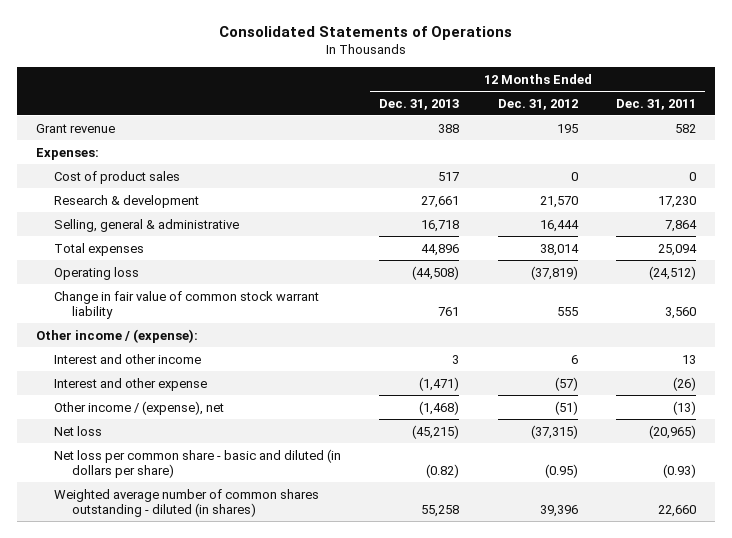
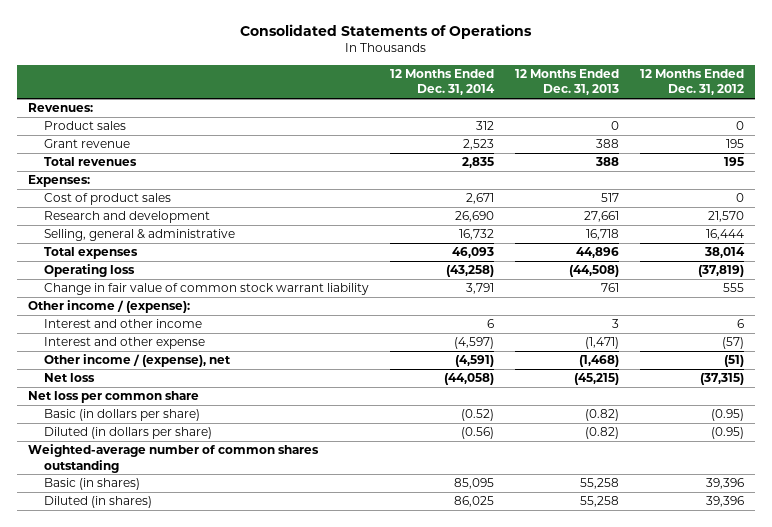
- | 12 Months Ended Dec. 31, 2013 | 12 Months Ended Dec. 31, 2012 | 12 Months Ended Dec. 31, 2011
+ | 12 Months Ended Dec. 31, 2014 | 12 Months Ended Dec. 31, 2013 | 12 Months Ended Dec. 31, 2012
+ Revenues:
+ Product sales | 312 | 0 | 0
+ Total revenues | 2,835 | 388 | 195
- Research & development | 27,661 | 21,570 | 17,230
+ Research and development | 26,690 | 27,661 | 21,570
- Net loss per common share - basic and diluted (in dollars per share) | (0.82) | (0.95) | (0.93)
- Weighted average number of common shares outstanding - diluted (in shares) | 55,258 | 39,396 | 22,660
+ Net loss per common share
+ Basic (in dollars per share) | (0.52) | (0.82) | (0.95)
+ Diluted (in dollars per share) | (0.56) | (0.82) | (0.95)
+ Weighted-average number of common shares outstanding
+ Basic (in shares) | 85,095 | 55,258 | 39,396
+ Diluted (in shares) | 86,025 | 55,258 | 39,396

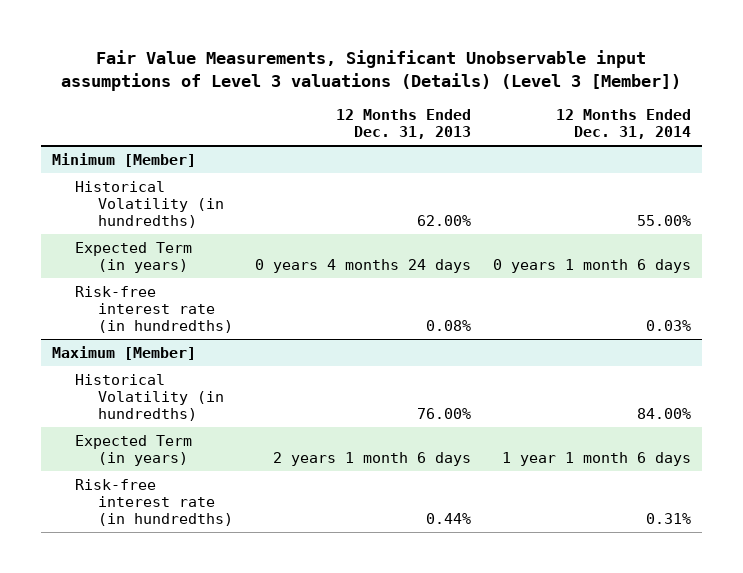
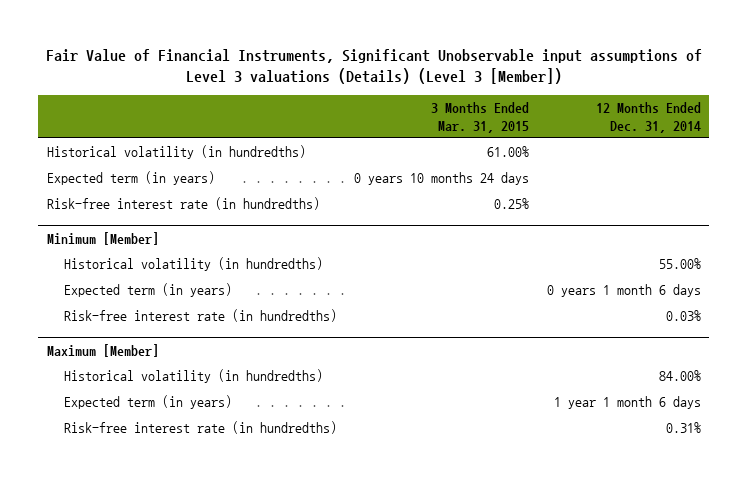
- Fair Value Measurements, Significant Unobservable input assumptions of Level 3 valuations (Details) (Level 3 [Member])
+ Fair Value of Financial Instruments, Significant Unobservable input assumptions of Level 3 valuations (Details) (Level 3 [Member])
- | 12 Months Ended Dec. 31, 2013 | 12 Months Ended Dec. 31, 2014
+ | 3 Months Ended Mar. 31, 2015 | 12 Months Ended Dec. 31, 2014
+ Historical volatility (in hundredths) | 61.00% |
+ Expected term (in years) | 0 years 10 months 24 days |
+ Risk-free interest rate (in hundredths) | 0.25% |
@ Minimum [Member]
- Historical Volatility (in hundredths) | 62.00% | 55.00%
- Expected Term (in years) | 0 years 4 months 24 days | 0 years 1 month 6 days
+ Historical volatility (in hundredths) | | 55.00%
+ Expected term (in years) | | 0 years 1 month 6 days
@ Maximum [Member]
- Historical Volatility (in hundredths) | 76.00% | 84.00%
- Expected Term (in years) | 2 years 1 month 6 days | 1 year 1 month 6 days
+ Historical volatility (in hundredths) | | 84.00%
+ Expected term (in years) | | 1 year 1 month 6 days

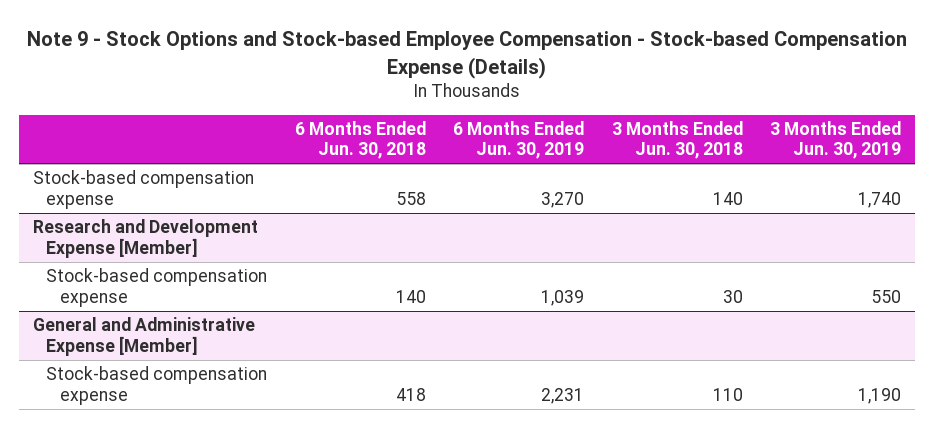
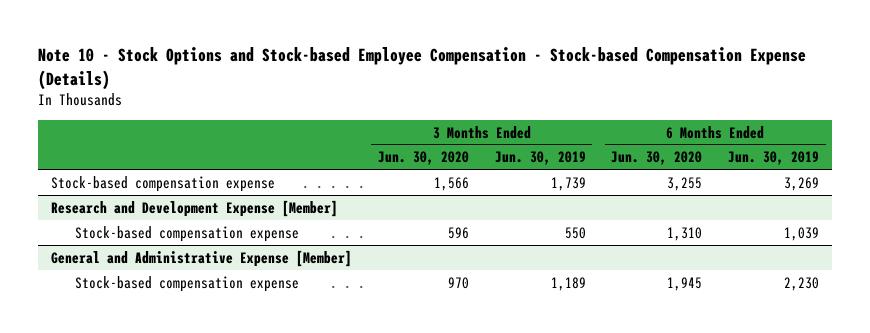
- Note 9 - Stock Options and Stock-based Employee Compensation - Stock-based Compensation Expense (Details)
+ Note 10 - Stock Options and Stock-based Employee Compensation - Stock-based Compensation Expense (Details)
- | 6 Months Ended Jun. 30, 2018 | 6 Months Ended Jun. 30, 2019 | 3 Months Ended Jun. 30, 2018 | 3 Months Ended Jun. 30, 2019
+ | 3 Months Ended Jun. 30, 2020 | 3 Months Ended Jun. 30, 2019 | 6 Months Ended Jun. 30, 2020 | 6 Months Ended Jun. 30, 2019
- Stock-based compensation expense | 558 | 3,270 | 140 | 1,740
+ Stock-based compensation expense | 1,566 | 1,739 | 3,255 | 3,269
@ General and Administrative Expense [Member]
- Stock-based compensation expense | 418 | 2,231 | 110 | 1,190
+ Stock-based compensation expense | 970 | 1,189 | 1,945 | 2,230

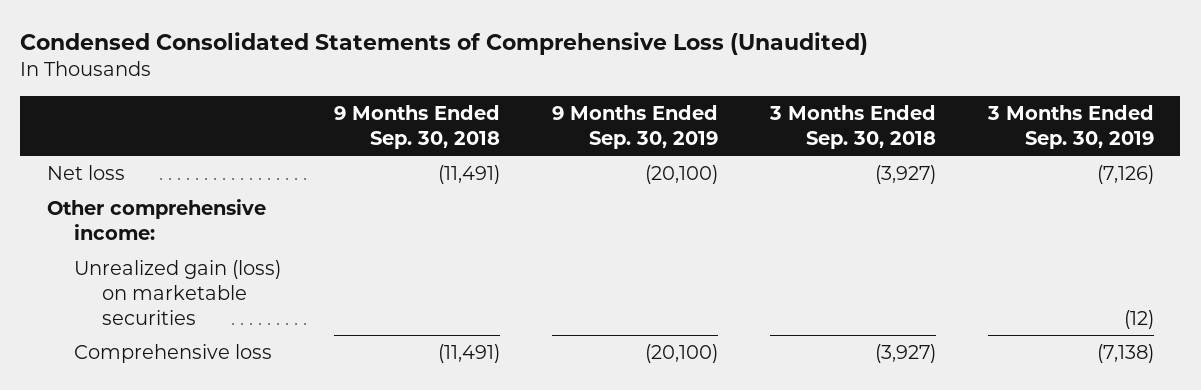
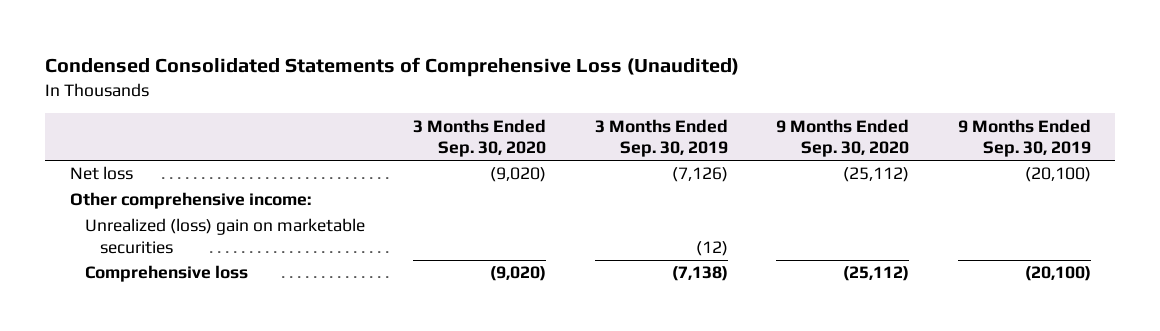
- | 9 Months Ended Sep. 30, 2018 | 9 Months Ended Sep. 30, 2019 | 3 Months Ended Sep. 30, 2018 | 3 Months Ended Sep. 30, 2019
+ | 3 Months Ended Sep. 30, 2020 | 3 Months Ended Sep. 30, 2019 | 9 Months Ended Sep. 30, 2020 | 9 Months Ended Sep. 30, 2019
- Unrealized gain (loss) on marketable securities | | | | (12)
+ Unrealized (loss) gain on marketable securities | | (12) | |

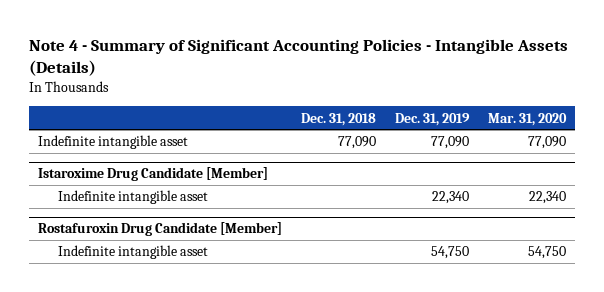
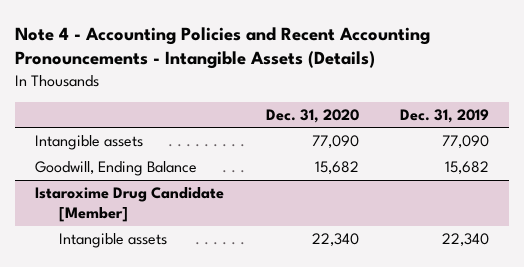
- Note 4 - Summary of Significant Accounting Policies - Intangible Assets (Details)
+ Note 4 - Accounting Policies and Recent Accounting Pronouncements - Intangible Assets (Details)
- | Dec. 31, 2018 | Dec. 31, 2019 | Mar. 31, 2020
+ | Dec. 31, 2020 | Dec. 31, 2019
- Indefinite intangible asset | 77,090 | 77,090 | 77,090
+ Intangible assets | 77,090 | 77,090
+ Goodwill, Ending Balance | 15,682 | 15,682
@ Istaroxime Drug Candidate [Member]
- Indefinite intangible asset | | 22,340 | 22,340
- Rostafuroxin Drug Candidate [Member]
- Indefinite intangible asset | | 54,750 | 54,750
@ Istaroxime Drug Candidate [Member]
+ Intangible assets | 22,340 | 22,340

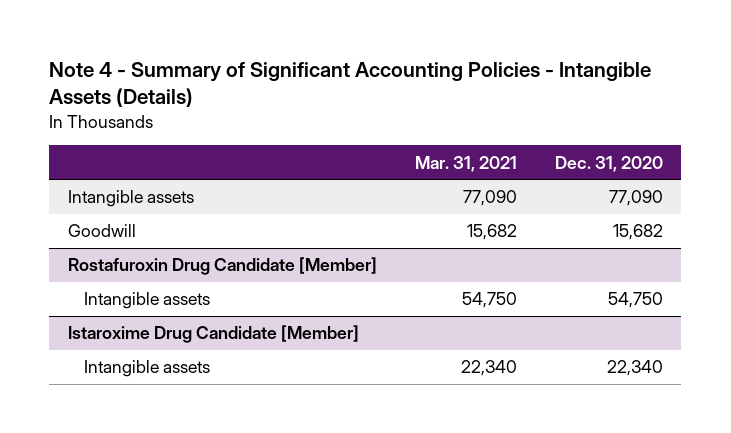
- Note 4 - Accounting Policies and Recent Accounting Pronouncements - Intangible Assets (Details)
+ Note 4 - Summary of Significant Accounting Policies - Intangible Assets (Details)
- | Dec. 31, 2020 | Dec. 31, 2019
+ | Mar. 31, 2021 | Dec. 31, 2020
- Goodwill, Ending Balance | 15,682 | 15,682
+ Goodwill | 15,682 | 15,682
+ Rostafuroxin Drug Candidate [Member]
+ Intangible assets | 54,750 | 54,750

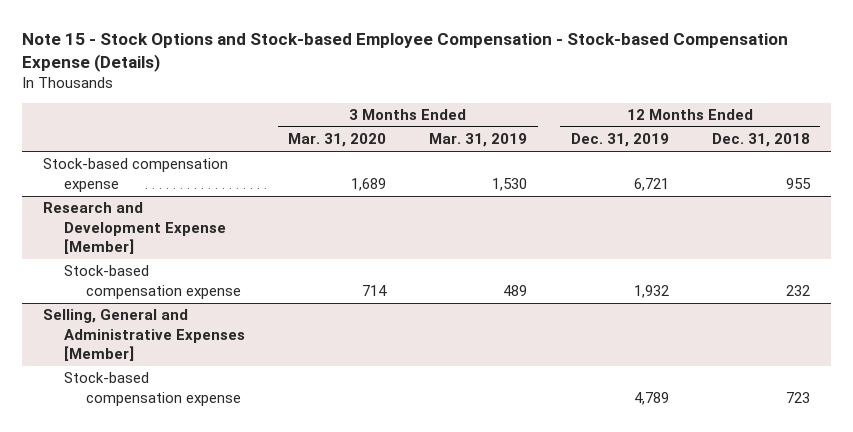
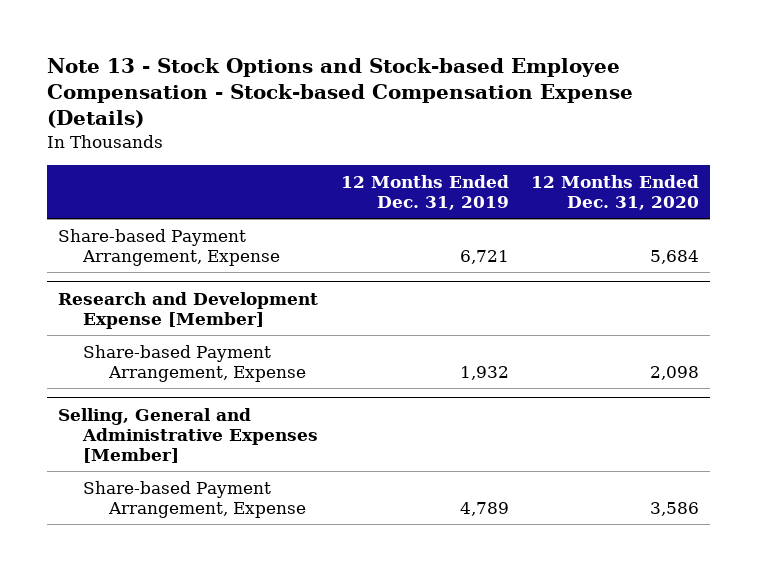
- Note 15 - Stock Options and Stock-based Employee Compensation - Stock-based Compensation Expense (Details)
+ Note 13 - Stock Options and Stock-based Employee Compensation - Stock-based Compensation Expense (Details)
- | 3 Months Ended Mar. 31, 2020 | 3 Months Ended Mar. 31, 2019 | 12 Months Ended Dec. 31, 2019 | 12 Months Ended Dec. 31, 2018
+ | 12 Months Ended Dec. 31, 2019 | 12 Months Ended Dec. 31, 2020
- Stock-based compensation expense | 1,689 | 1,530 | 6,721 | 955
+ Share-based Payment Arrangement, Expense | 6,721 | 5,684
@ Research and Development Expense [Member]
- Stock-based compensation expense | 714 | 489 | 1,932 | 232
+ Share-based Payment Arrangement, Expense | 1,932 | 2,098
@ Selling, General and Administrative Expenses [Member]
- Stock-based compensation expense | | | 4,789 | 723
+ Share-based Payment Arrangement, Expense | 4,789 | 3,586

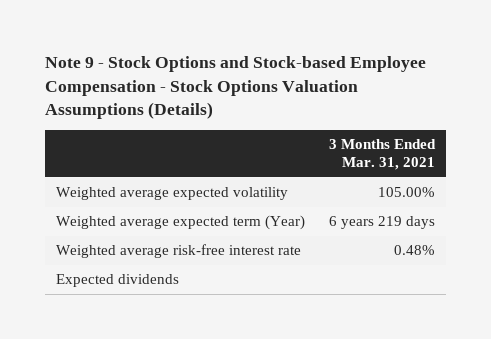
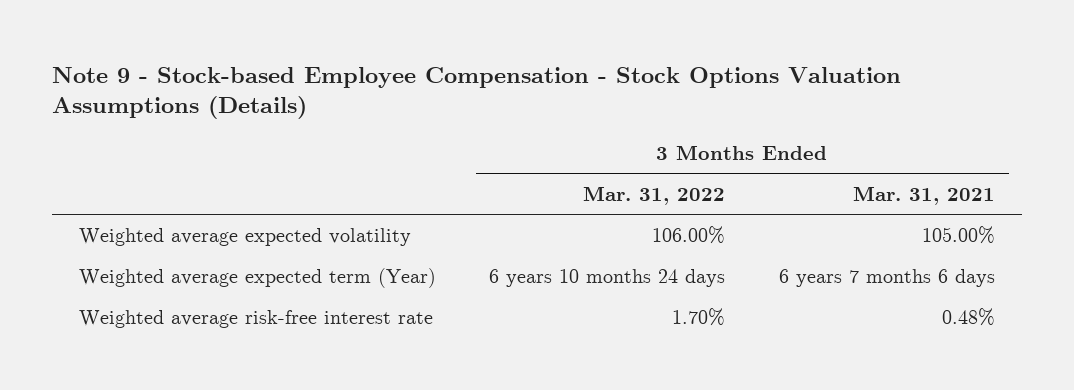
- Note 9 - Stock Options and Stock-based Employee Compensation - Stock Options Valuation Assumptions (Details)
+ Note 9 - Stock-based Employee Compensation - Stock Options Valuation Assumptions (Details)
- | 3 Months Ended Mar. 31, 2021
+ | 3 Months Ended Mar. 31, 2022 | 3 Months Ended Mar. 31, 2021
- Weighted average expected term (Year) | 6 years 219 days
+ Weighted average expected term (Year) | 6 years 10 months 24 days | 6 years 7 months 6 days
- Expected dividends

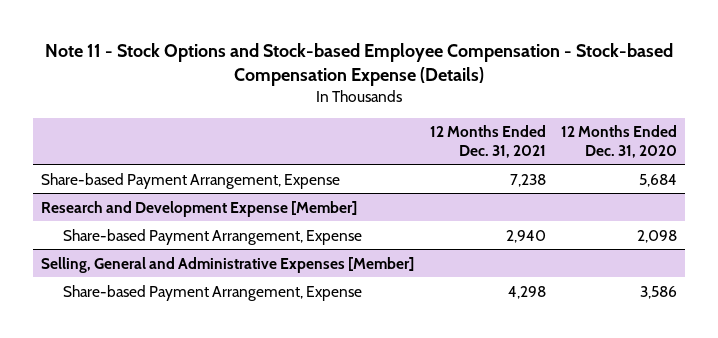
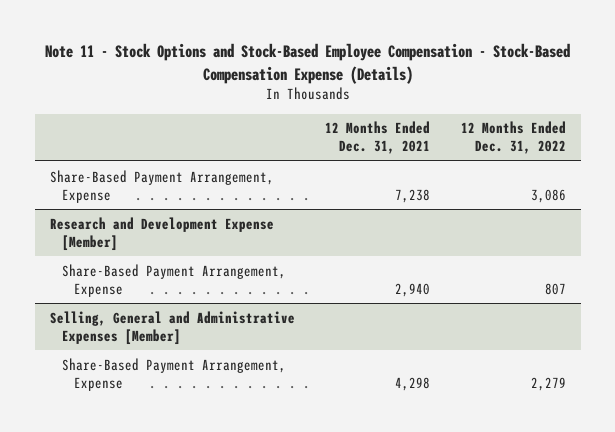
- Note 11 - Stock Options and Stock-based Employee Compensation - Stock-based Compensation Expense (Details)
+ Note 11 - Stock Options and Stock-Based Employee Compensation - Stock-Based Compensation Expense (Details)
- | 12 Months Ended Dec. 31, 2021 | 12 Months Ended Dec. 31, 2020
+ | 12 Months Ended Dec. 31, 2021 | 12 Months Ended Dec. 31, 2022
- Share-based Payment Arrangement, Expense | 7,238 | 5,684
+ Share-Based Payment Arrangement, Expense | 7,238 | 3,086
@ Research and Development Expense [Member]
- Share-based Payment Arrangement, Expense | 2,940 | 2,098
+ Share-Based Payment Arrangement, Expense | 2,940 | 807
@ Selling, General and Administrative Expenses [Member]
- Share-based Payment Arrangement, Expense | 4,298 | 3,586
+ Share-Based Payment Arrangement, Expense | 4,298 | 2,279

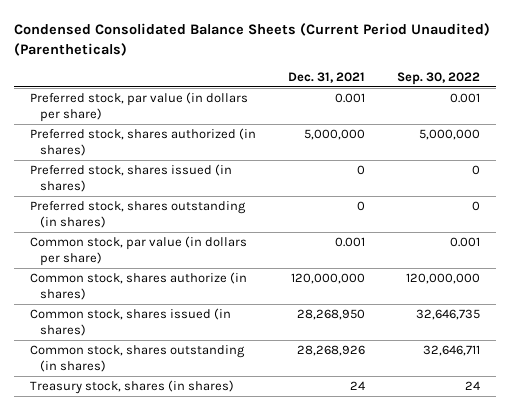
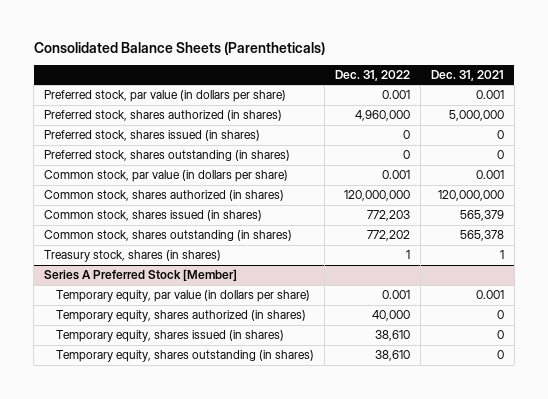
- Condensed Consolidated Balance Sheets (Current Period Unaudited) (Parentheticals)
+ Consolidated Balance Sheets (Parentheticals)
- | Dec. 31, 2021 | Sep. 30, 2022
+ | Dec. 31, 2022 | Dec. 31, 2021
- Common stock, shares authorize (in shares) | 120,000,000 | 120,000,000
- Common stock, shares issued (in shares) | 28,268,950 | 32,646,735
- Common stock, shares outstanding (in shares) | 28,268,926 | 32,646,711
- Treasury stock, shares (in shares) | 24 | 24
+ Common stock, shares authorized (in shares) | 120,000,000 | 120,000,000
+ Common stock, shares issued (in shares) | 772,203 | 565,379
+ Common stock, shares outstanding (in shares) | 772,202 | 565,378
+ Treasury stock, shares (in shares) | 1 | 1
+ Series A Preferred Stock [Member]
+ Temporary equity, par value (in dollars per share) | 0.001 | 0.001
+ Temporary equity, shares authorized (in shares) | 40,000 | 0
+ Temporary equity, shares issued (in shares) | 38,610 | 0
+ Temporary equity, shares outstanding (in shares) | 38,610 | 0

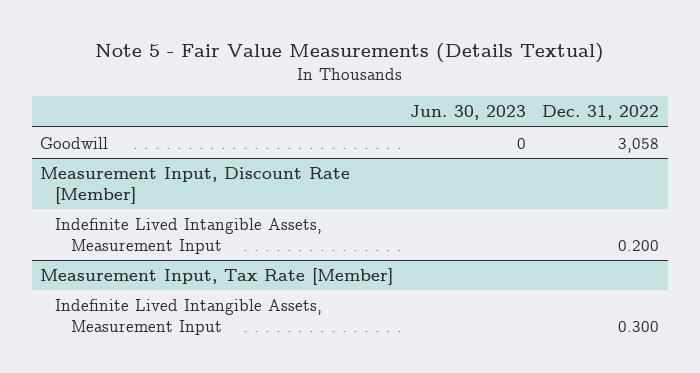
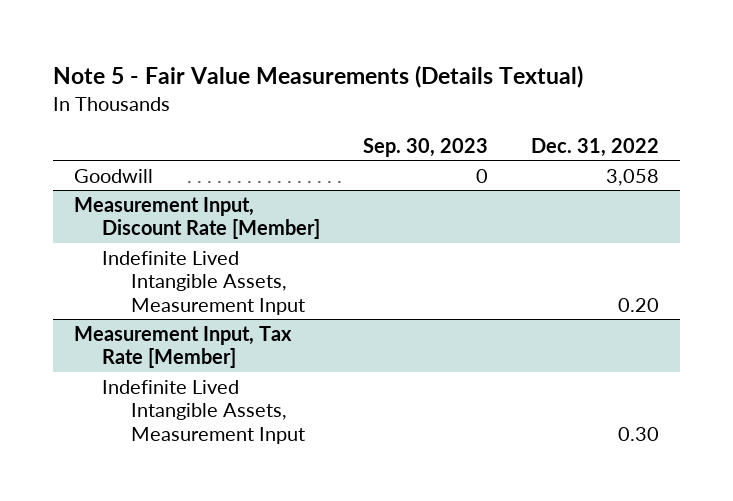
- | Jun. 30, 2023 | Dec. 31, 2022
+ | Sep. 30, 2023 | Dec. 31, 2022
@ Measurement Input, Discount Rate [Member]
- Indefinite Lived Intangible Assets, Measurement Input | | 0.200
+ Indefinite Lived Intangible Assets, Measurement Input | | 0.20
@ Measurement Input, Tax Rate [Member]
- Indefinite Lived Intangible Assets, Measurement Input | | 0.300
+ Indefinite Lived Intangible Assets, Measurement Input | | 0.30

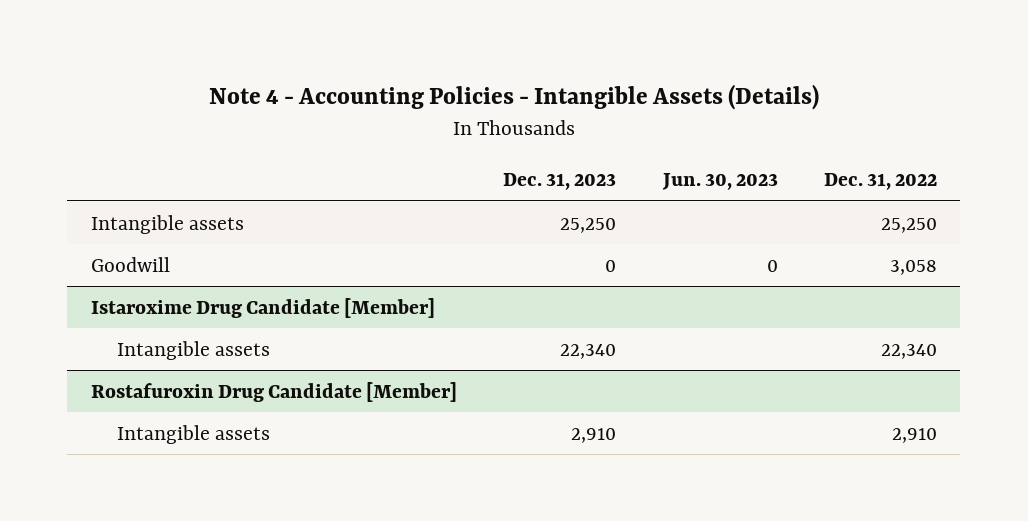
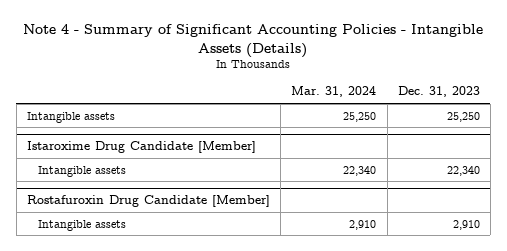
- Note 4 - Accounting Policies - Intangible Assets (Details)
+ Note 4 - Summary of Significant Accounting Policies - Intangible Assets (Details)
- | Dec. 31, 2023 | Jun. 30, 2023 | Dec. 31, 2022
+ | Mar. 31, 2024 | Dec. 31, 2023
- Goodwill | 0 | 0 | 3,058

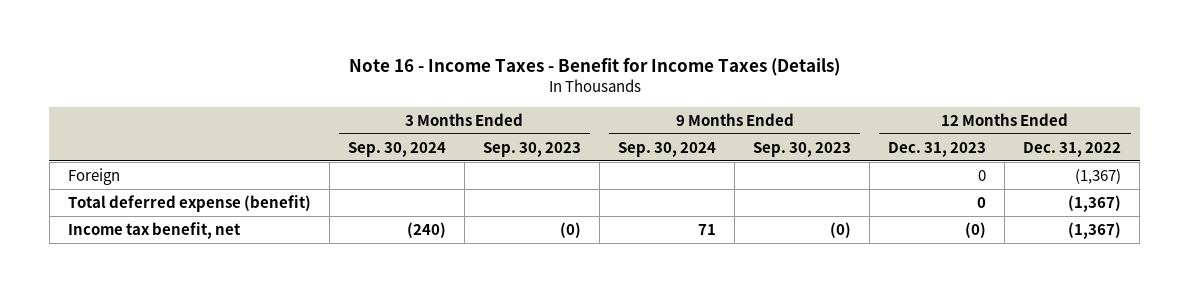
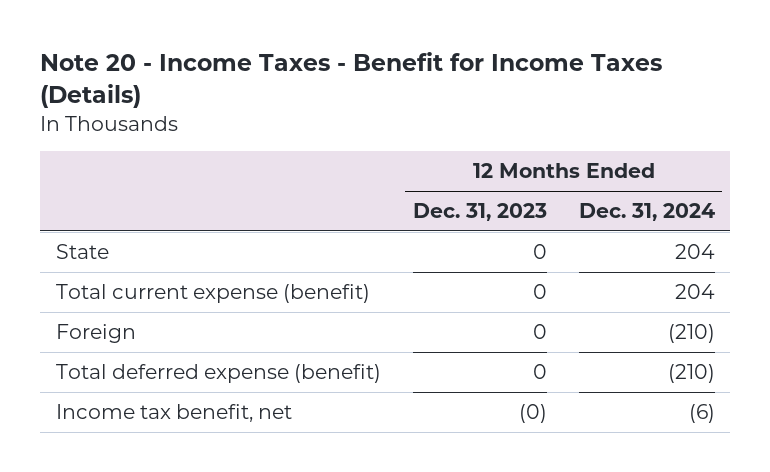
- Note 16 - Income Taxes - Benefit for Income Taxes (Details)
+ Note 20 - Income Taxes - Benefit for Income Taxes (Details)
- | 3 Months Ended Sep. 30, 2024 | 3 Months Ended Sep. 30, 2023 | 9 Months Ended Sep. 30, 2024 | 9 Months Ended Sep. 30, 2023 | 12 Months Ended Dec. 31, 2023 | 12 Months Ended Dec. 31, 2022
+ | 12 Months Ended Dec. 31, 2023 | 12 Months Ended Dec. 31, 2024
+ State | 0 | 204
+ Total current expense (benefit) | 0 | 204

